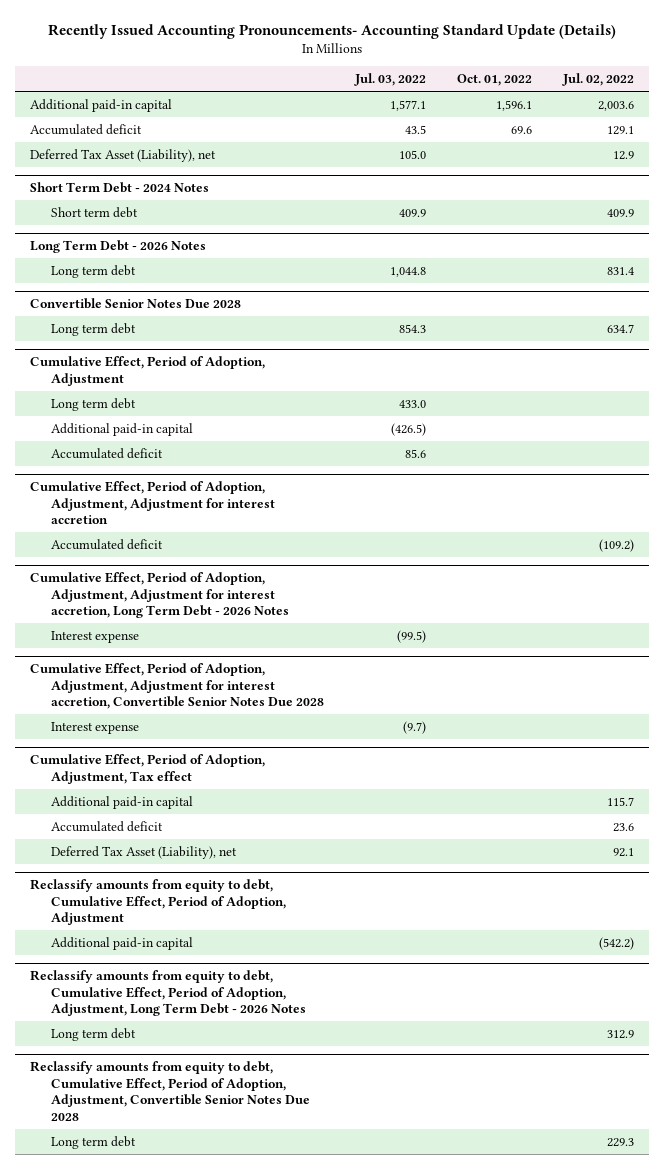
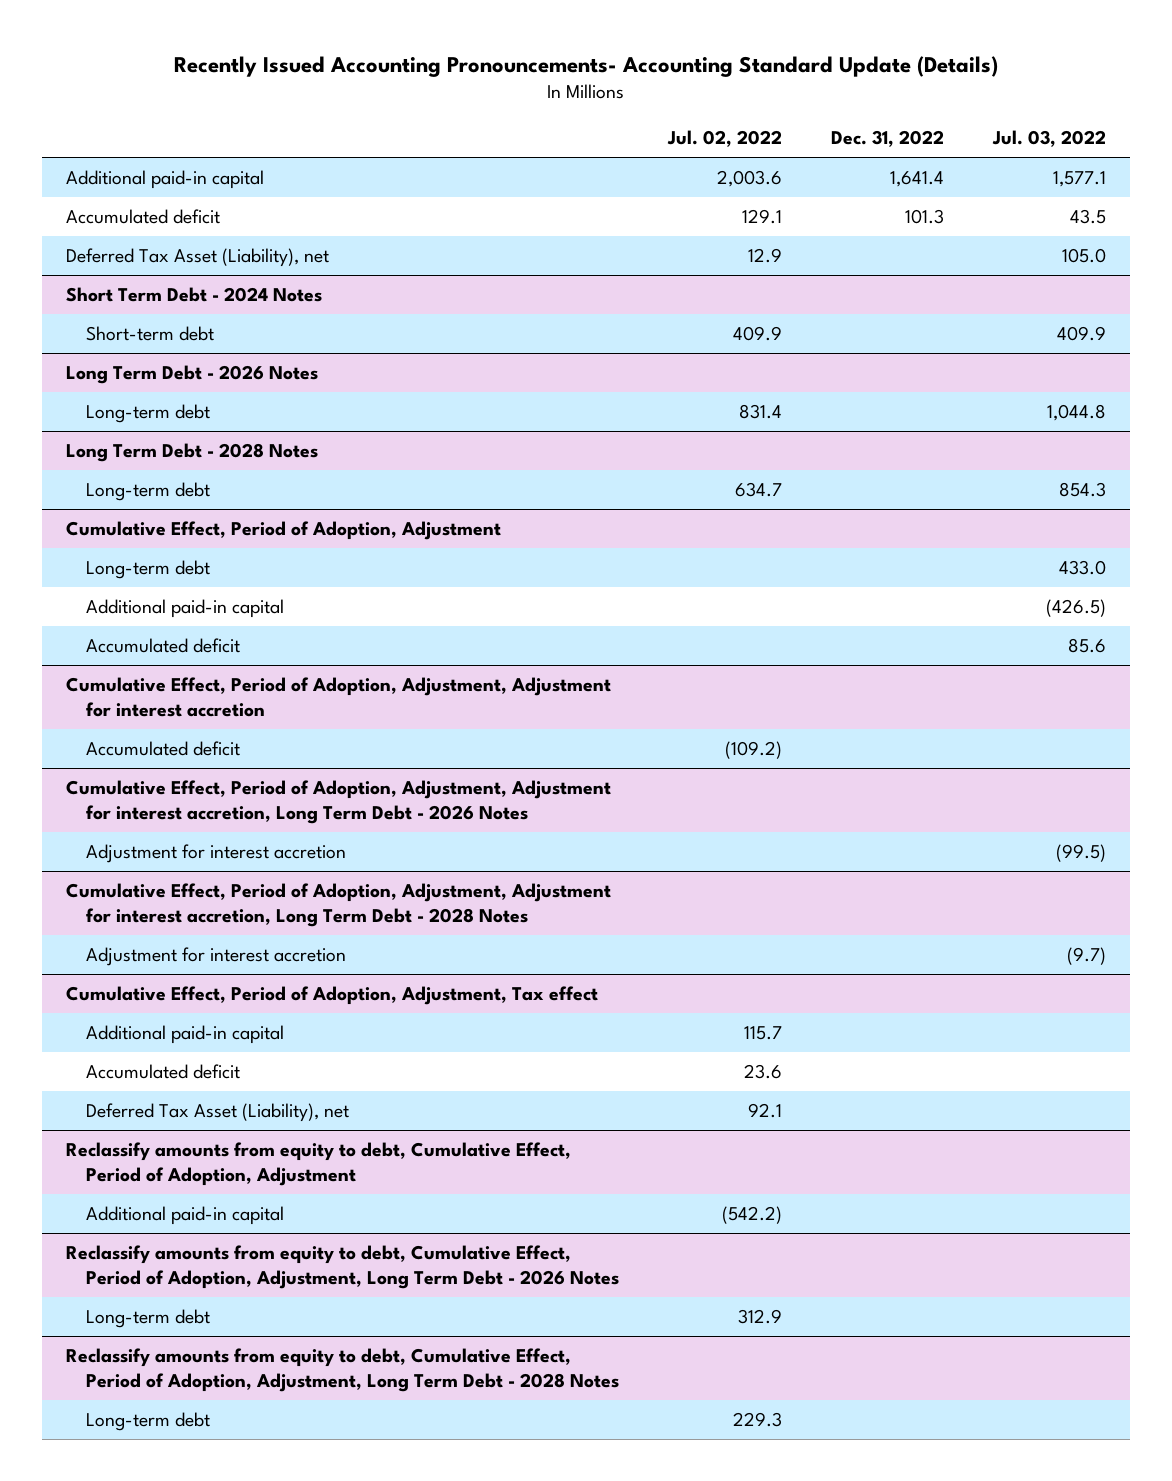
- | Jul. 03, 2022 | Oct. 01, 2022 | Jul. 02, 2022
+ | Jul. 02, 2022 | Dec. 31, 2022 | Jul. 03, 2022
@ Short Term Debt - 2024 Notes
- Short term debt | 409.9 | | 409.9
+ Short-term debt | 409.9 | | 409.9
@ Long Term Debt - 2026 Notes
- Long term debt | 1,044.8 | | 831.4
- Convertible Senior Notes Due 2028
- Long term debt | 854.3 | | 634.7
@ Long Term Debt - 2026 Notes
+ Long-term debt | 831.4 | | 1,044.8
+ Long Term Debt - 2028 Notes
+ Long-term debt | 634.7 | | 854.3
@ Cumulative Effect, Period of Adoption, Adjustment
- Long term debt | 433.0 | |
+ Long-term debt | | | 433.0
@ Cumulative Effect, Period of Adoption, Adjustment, Adjustment for interest accretion, Long Term Debt - 2026 Notes
- Interest expense | (99.5) | |
- Cumulative Effect, Period of Adoption, Adjustment, Adjustment for interest accretion, Convertible Senior Notes Due 2028
- Interest expense | (9.7) | |
@ Cumulative Effect, Period of Adoption, Adjustment, Adjustment for interest accretion, Long Term Debt - 2026 Notes
+ Adjustment for interest accretion | | | (99.5)
+ Cumulative Effect, Period of Adoption, Adjustment, Adjustment for interest accretion, Long Term Debt - 2028 Notes
+ Adjustment for interest accretion | | | (9.7)
@ Reclassify amounts from equity to debt, Cumulative Effect, Period of Adoption, Adjustment, Long Term Debt - 2026 Notes
- Long term debt | | | 312.9
- Reclassify amounts from equity to debt, Cumulative Effect, Period of Adoption, Adjustment, Convertible Senior Notes Due 2028
- Long term debt | | | 229.3
@ Reclassify amounts from equity to debt, Cumulative Effect, Period of Adoption, Adjustment, Long Term Debt - 2026 Notes
+ Long-term debt | 312.9 | |
+ Reclassify amounts from equity to debt, Cumulative Effect, Period of Adoption, Adjustment, Long Term Debt - 2028 Notes
+ Long-term debt | 229.3 | |

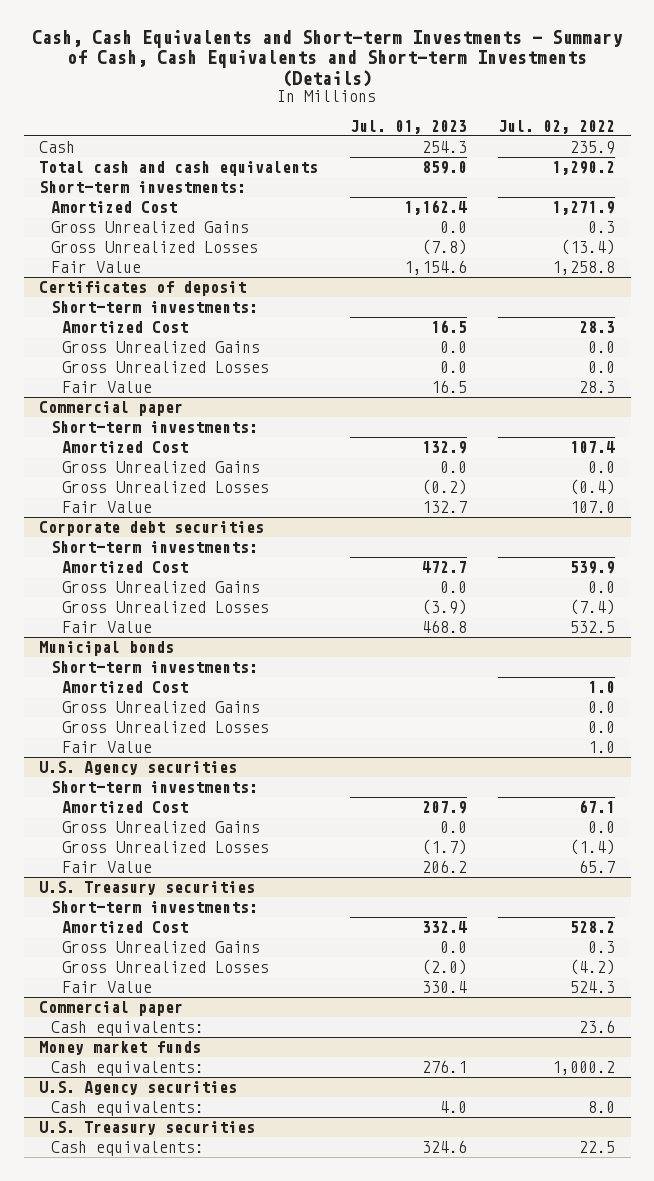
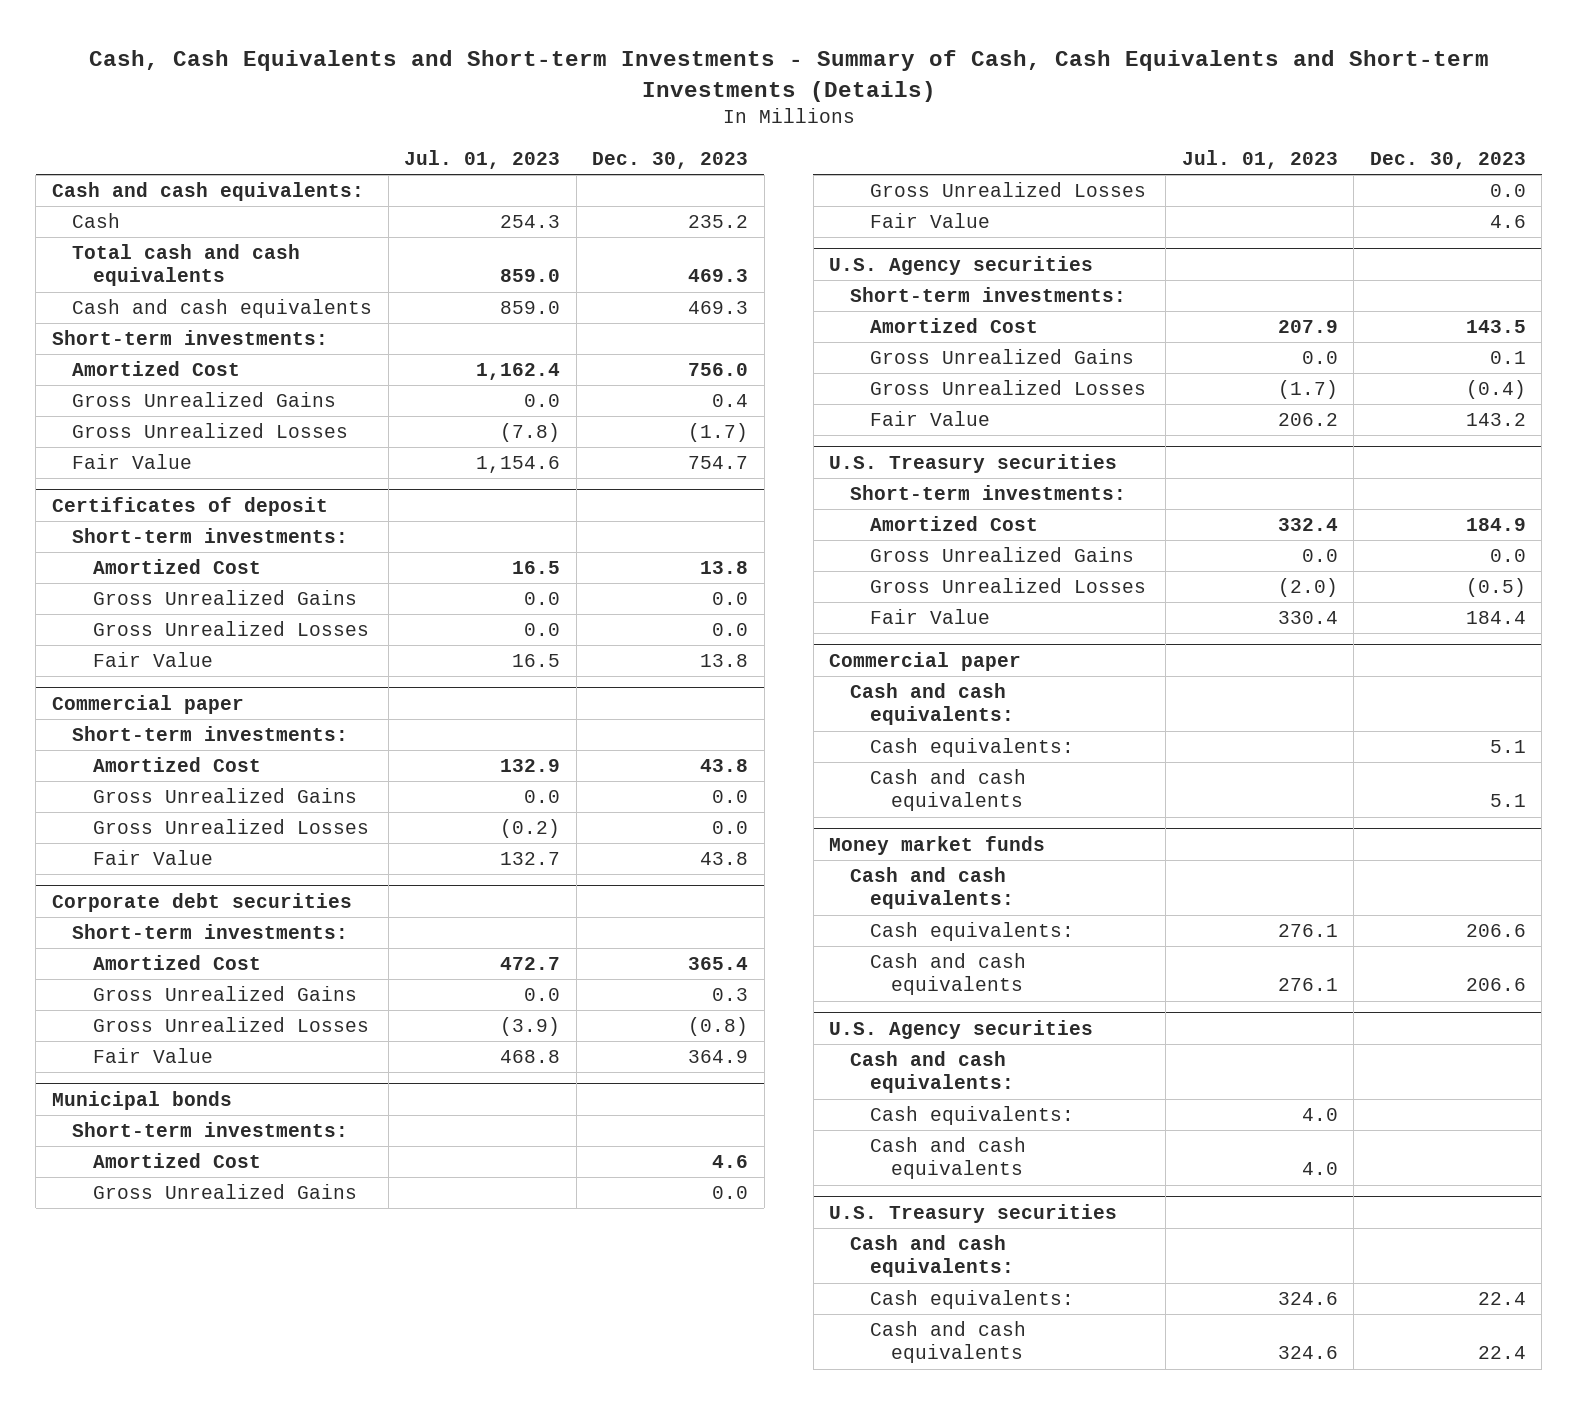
- | Jul. 01, 2023 | Jul. 02, 2022
+ | Jul. 01, 2023 | Dec. 30, 2023
+ Cash and cash equivalents:
+ Cash and cash equivalents | 859.0 | 469.3
@ Commercial paper
+ Cash and cash equivalents:
+ Cash and cash equivalents | | 5.1
@ Money market funds
+ Cash and cash equivalents:
+ Cash and cash equivalents | 276.1 | 206.6
@ U.S. Agency securities
+ Cash and cash equivalents:
+ Cash and cash equivalents | 4.0 |
@ U.S. Treasury securities
+ Cash and cash equivalents:
+ Cash and cash equivalents | 324.6 | 22.4

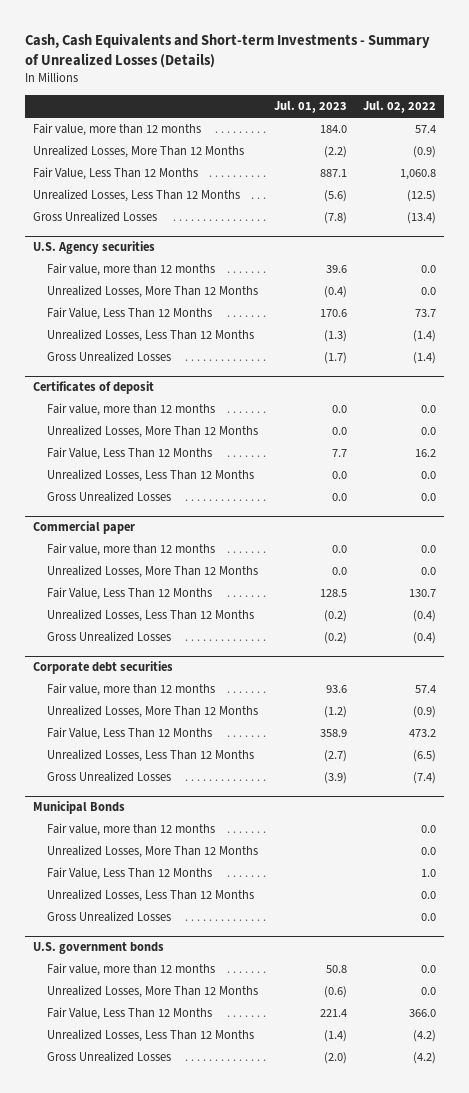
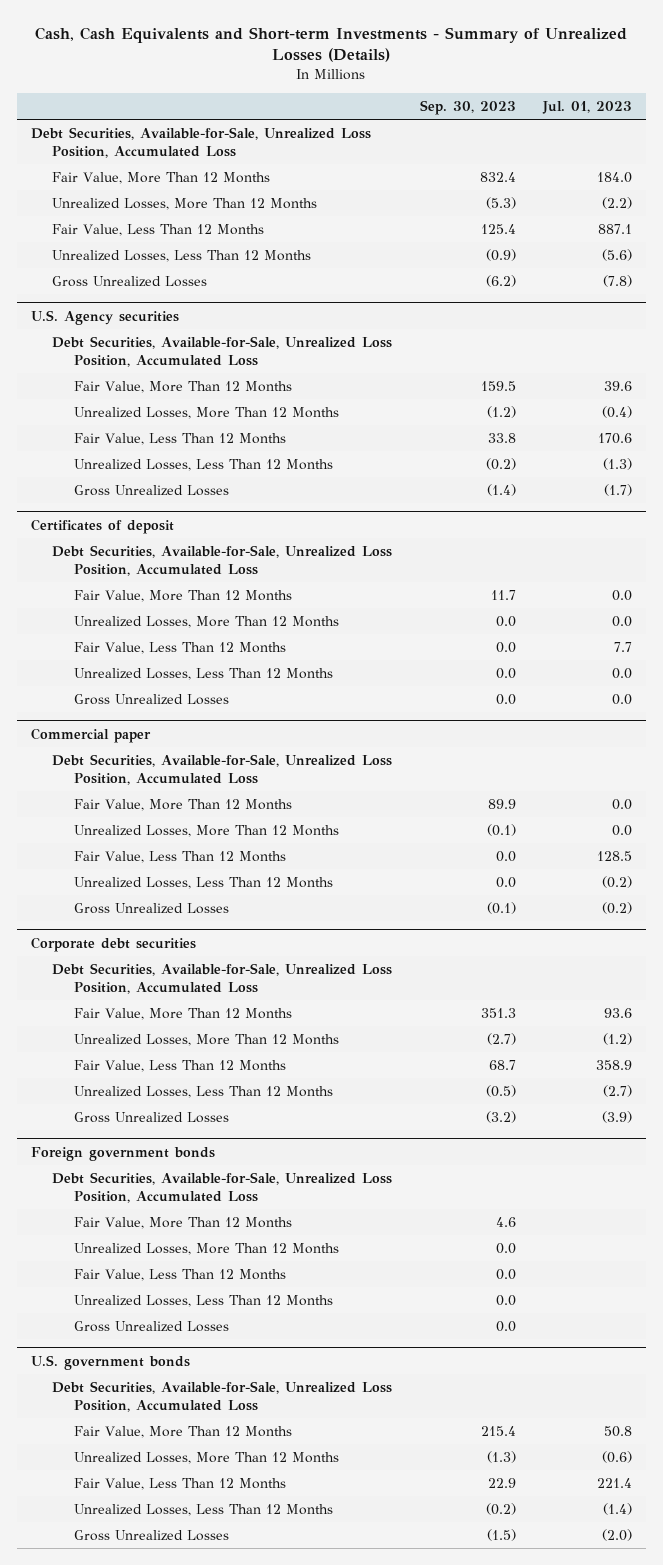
- | Jul. 01, 2023 | Jul. 02, 2022
+ | Sep. 30, 2023 | Jul. 01, 2023
- Fair value, more than 12 months | 184.0 | 57.4
+ Debt Securities, Available-for-Sale, Unrealized Loss Position, Accumulated Loss
+ Fair Value, More Than 12 Months | 832.4 | 184.0
@ U.S. Agency securities
- Fair value, more than 12 months | 39.6 | 0.0
+ Debt Securities, Available-for-Sale, Unrealized Loss Position, Accumulated Loss
+ Fair Value, More Than 12 Months | 159.5 | 39.6
@ Certificates of deposit
- Fair value, more than 12 months | 0.0 | 0.0
+ Debt Securities, Available-for-Sale, Unrealized Loss Position, Accumulated Loss
+ Fair Value, More Than 12 Months | 11.7 | 0.0
@ Commercial paper
- Fair value, more than 12 months | 0.0 | 0.0
+ Debt Securities, Available-for-Sale, Unrealized Loss Position, Accumulated Loss
+ Fair Value, More Than 12 Months | 89.9 | 0.0
@ Corporate debt securities
- Fair value, more than 12 months | 93.6 | 57.4
+ Debt Securities, Available-for-Sale, Unrealized Loss Position, Accumulated Loss
+ Fair Value, More Than 12 Months | 351.3 | 93.6
- Municipal Bonds
- Fair value, more than 12 months | | 0.0
+ Foreign government bonds
+ Debt Securities, Available-for-Sale, Unrealized Loss Position, Accumulated Loss
+ Fair Value, More Than 12 Months | 4.6 |
@ U.S. government bonds
- Fair value, more than 12 months | 50.8 | 0.0
+ Debt Securities, Available-for-Sale, Unrealized Loss Position, Accumulated Loss
+ Fair Value, More Than 12 Months | 215.4 | 50.8

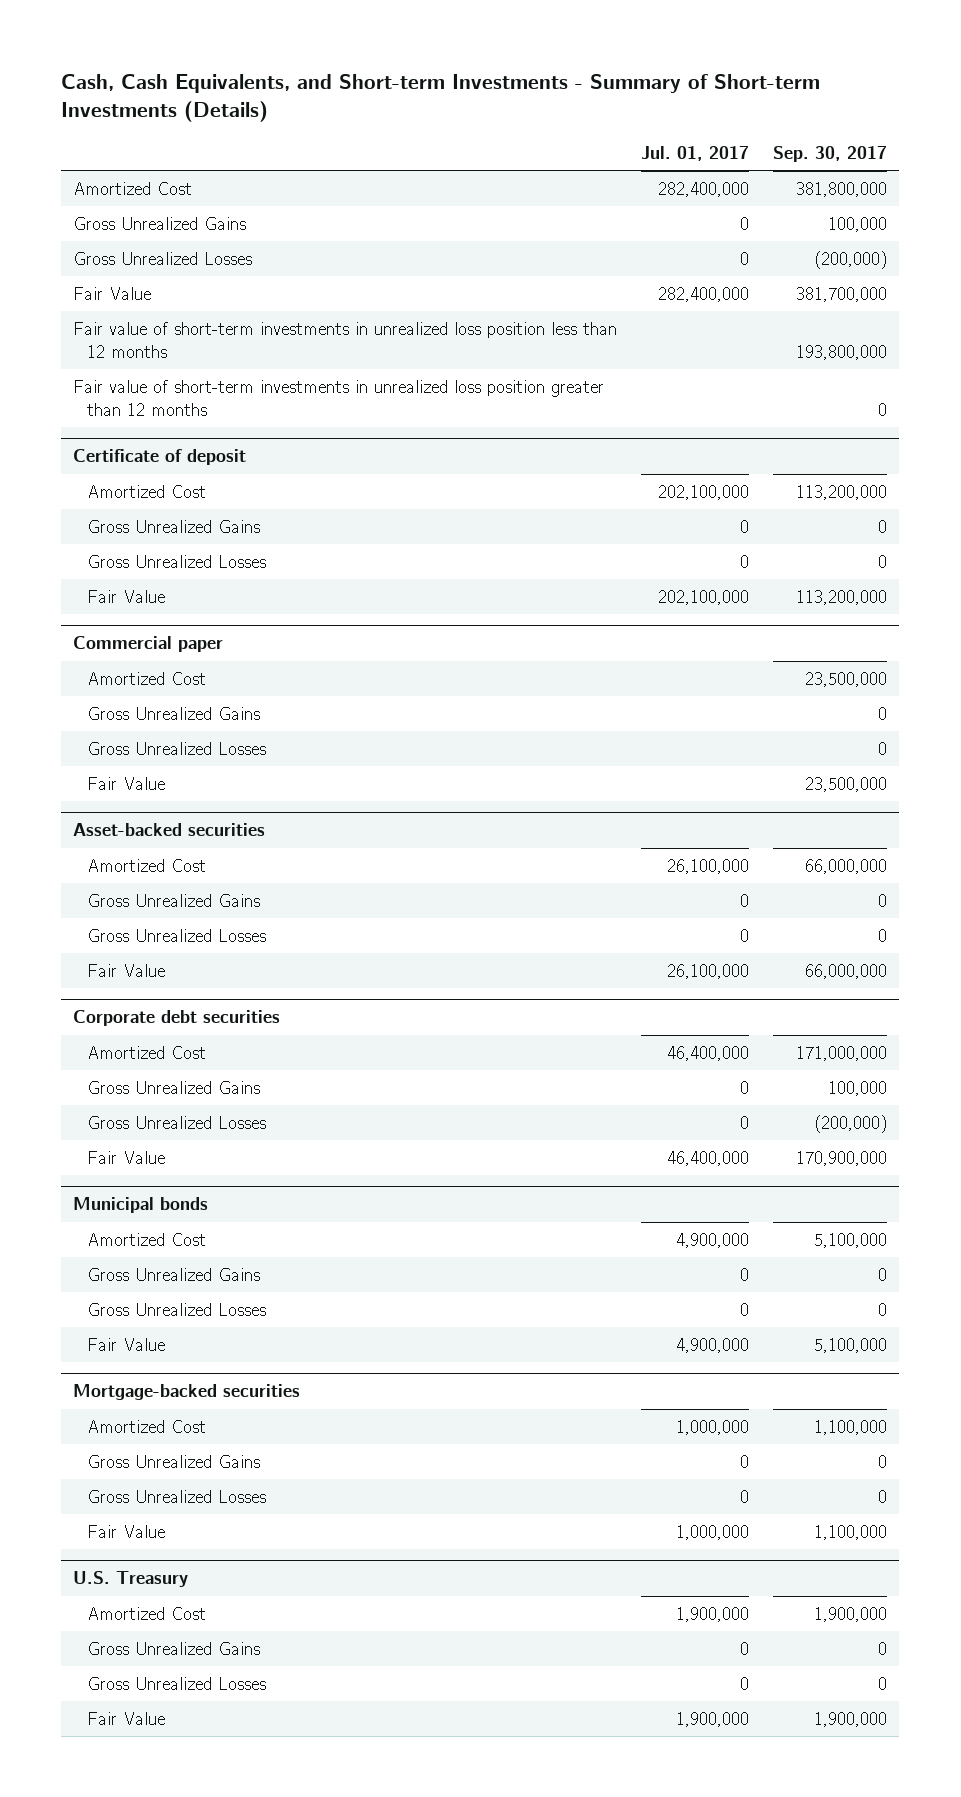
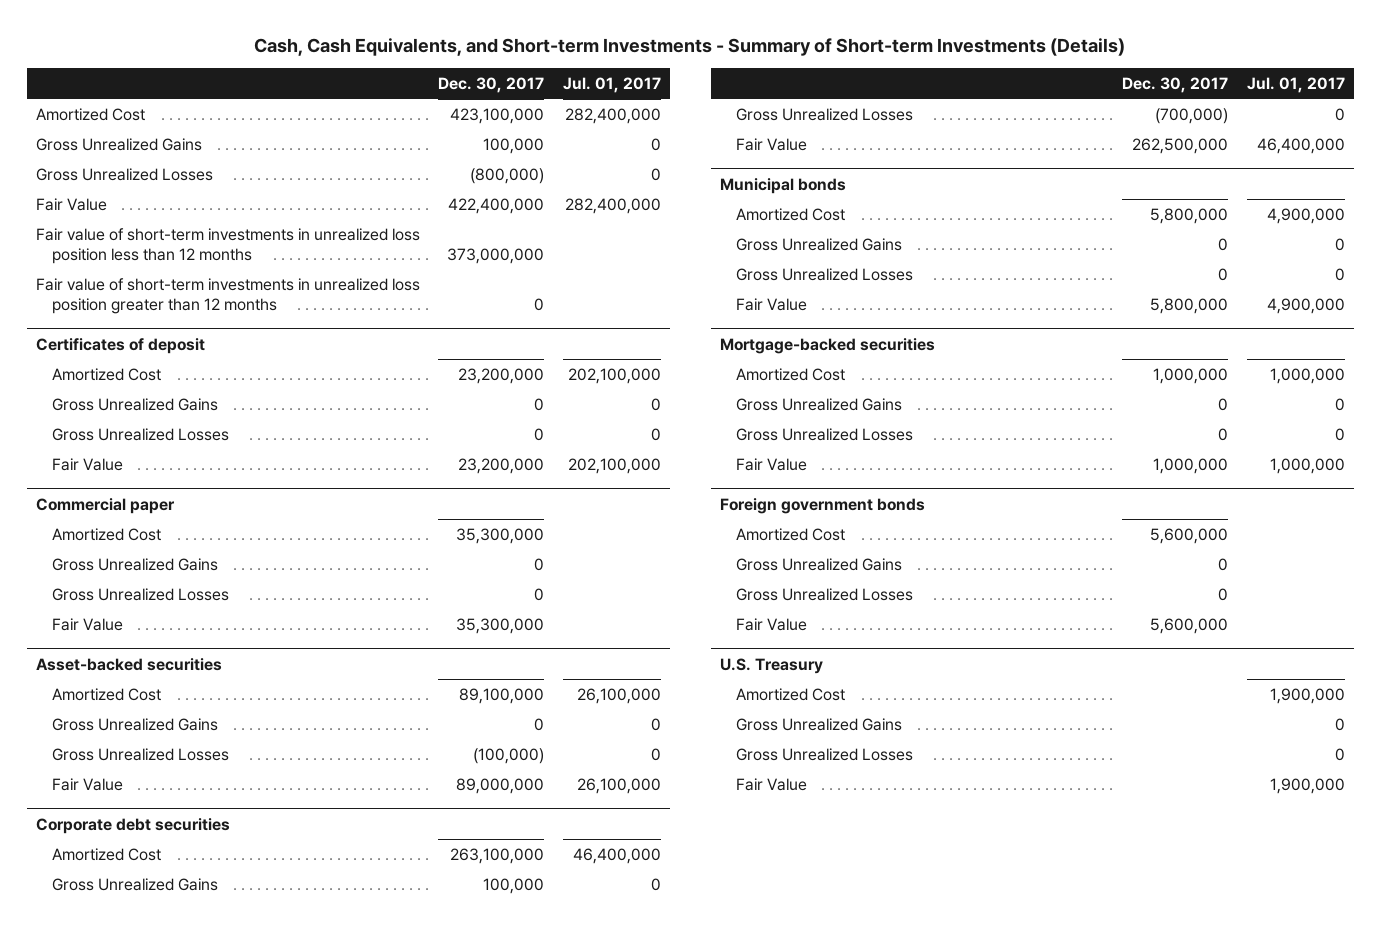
- | Jul. 01, 2017 | Sep. 30, 2017
+ | Dec. 30, 2017 | Jul. 01, 2017
- Certificate of deposit
+ Certificates of deposit
+ Foreign government bonds
+ Amortized Cost | 5,600,000 |
+ Gross Unrealized Gains | 0 |
+ Gross Unrealized Losses | 0 |
+ Fair Value | 5,600,000 |

